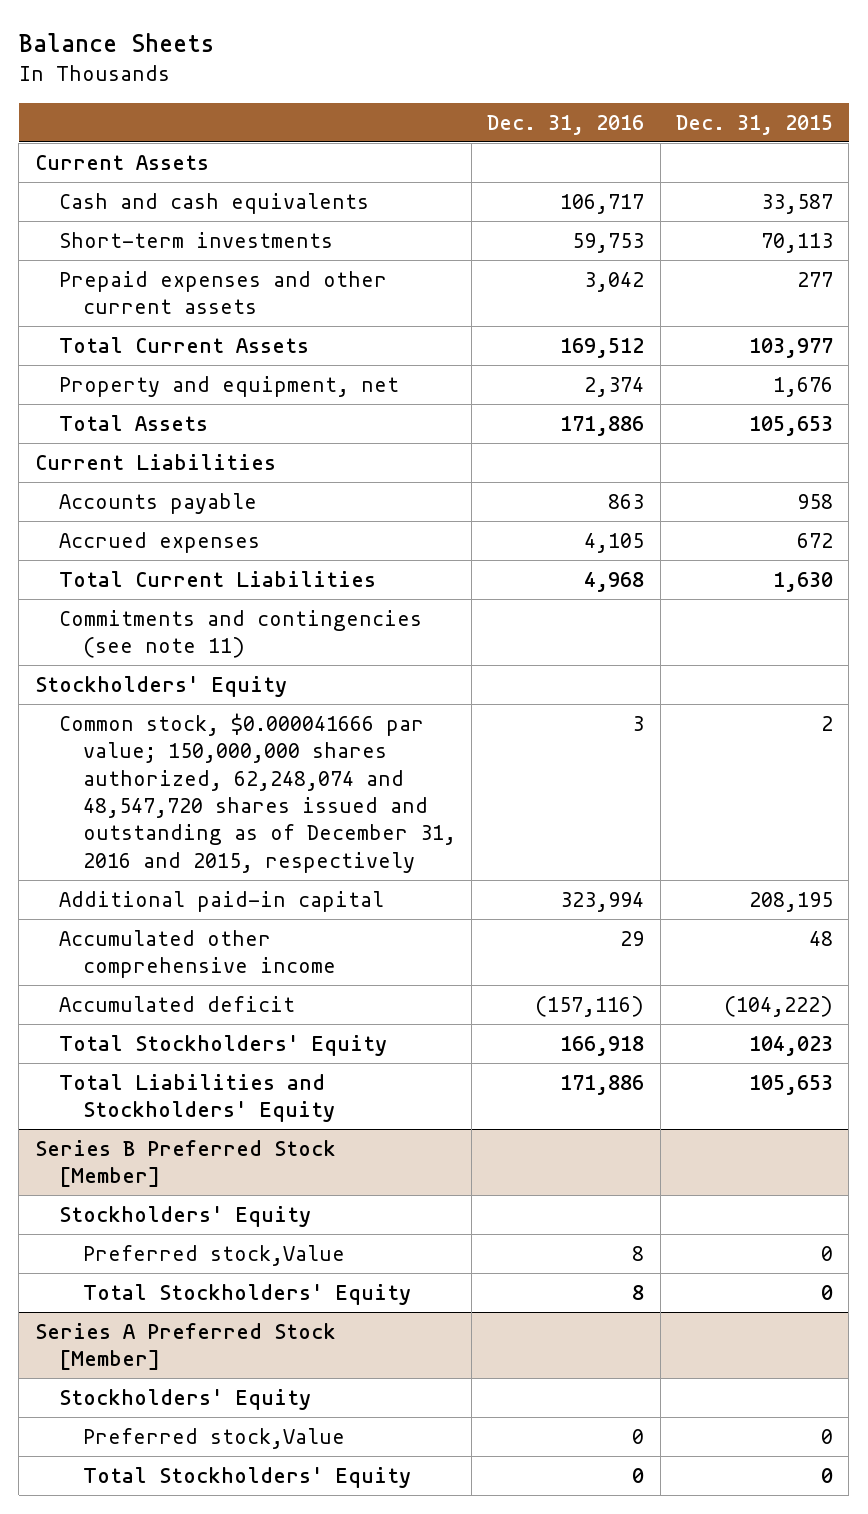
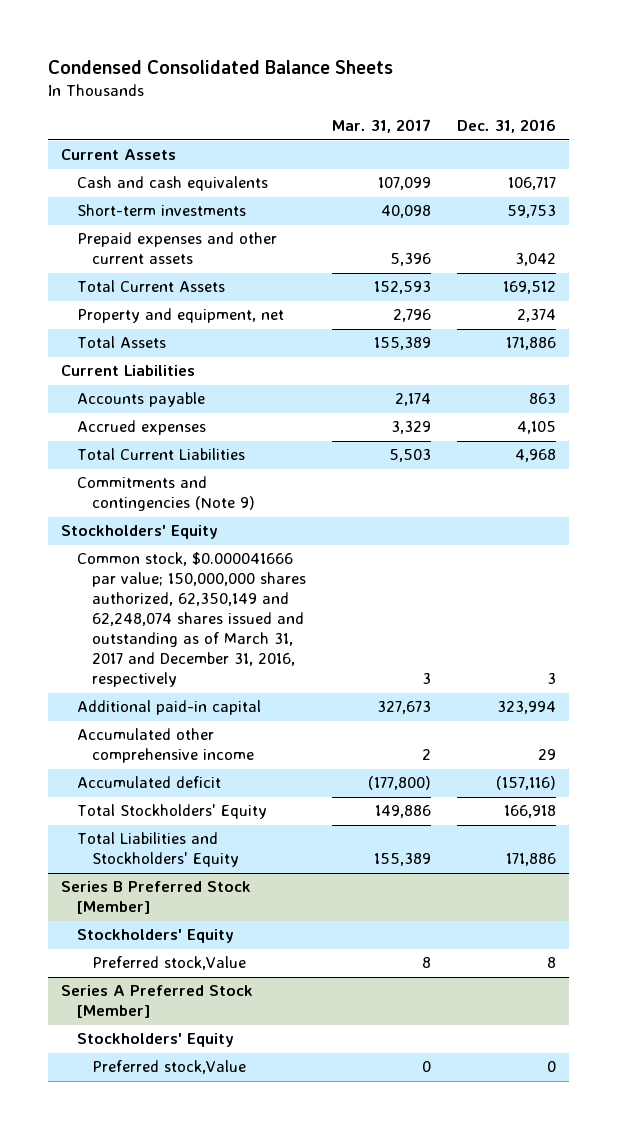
- Balance Sheets
+ Condensed Consolidated Balance Sheets
- | Dec. 31, 2016 | Dec. 31, 2015
+ | Mar. 31, 2017 | Dec. 31, 2016
- Commitments and contingencies (see note 11)
+ Commitments and contingencies (Note 9)
- Common stock, $0.000041666 par value; 150,000,000 shares authorized, 62,248,074 and 48,547,720 shares issued and outstanding as of December 31, 2016 and 2015, respectively | 3 | 2
+ Common stock, $0.000041666 par value; 150,000,000 shares authorized, 62,350,149 and 62,248,074 shares issued and outstanding as of March 31, 2017 and December 31, 2016, respectively | 3 | 3
@ Series B Preferred Stock [Member]
- Total Stockholders' Equity | 8 | 0
@ Series A Preferred Stock [Member]
- Total Stockholders' Equity | 0 | 0

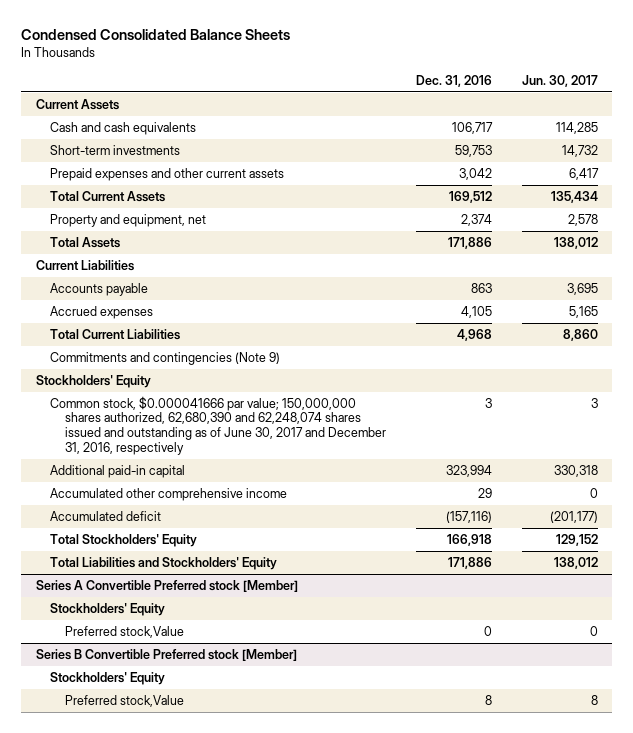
- | Mar. 31, 2017 | Dec. 31, 2016
+ | Dec. 31, 2016 | Jun. 30, 2017
- Common stock, $0.000041666 par value; 150,000,000 shares authorized, 62,350,149 and 62,248,074 shares issued and outstanding as of March 31, 2017 and December 31, 2016, respectively | 3 | 3
+ Common stock, $0.000041666 par value; 150,000,000 shares authorized, 62,680,390 and 62,248,074 shares issued and outstanding as of June 30, 2017 and December 31, 2016, respectively | 3 | 3
- Series B Preferred Stock [Member]
- Stockholders' Equity
- Preferred stock,Value | 8 | 8
- Series A Preferred Stock [Member]
+ Series A Convertible Preferred stock [Member]
+ Series B Convertible Preferred stock [Member]
+ Stockholders' Equity
+ Preferred stock,Value | 8 | 8

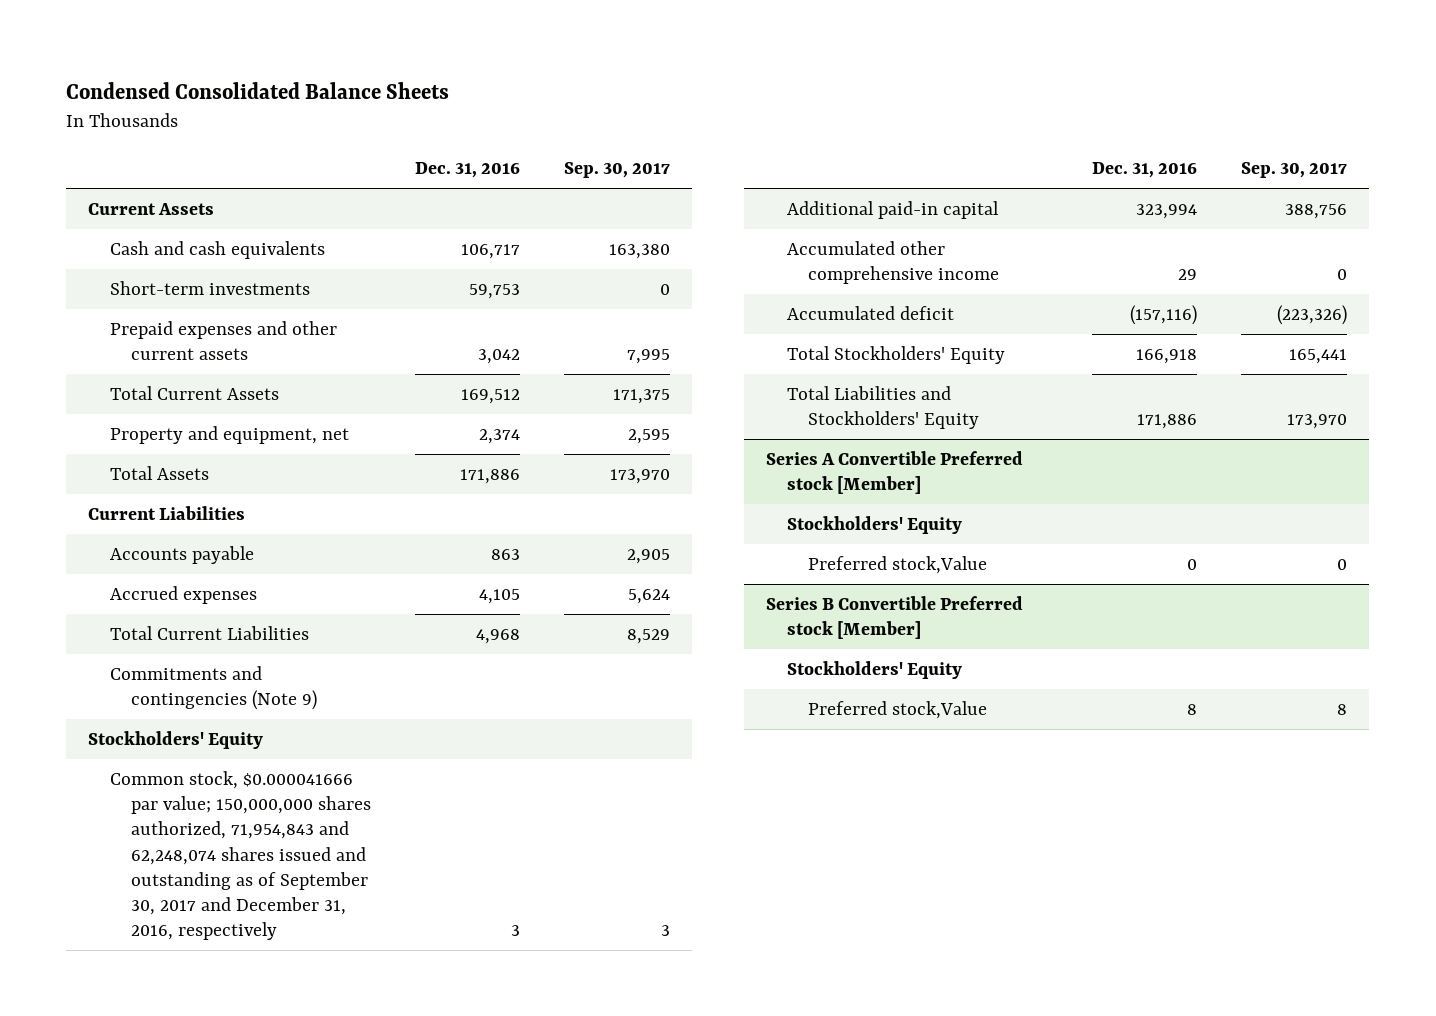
- | Dec. 31, 2016 | Jun. 30, 2017
+ | Dec. 31, 2016 | Sep. 30, 2017
- Common stock, $0.000041666 par value; 150,000,000 shares authorized, 62,680,390 and 62,248,074 shares issued and outstanding as of June 30, 2017 and December 31, 2016, respectively | 3 | 3
+ Common stock, $0.000041666 par value; 150,000,000 shares authorized, 71,954,843 and 62,248,074 shares issued and outstanding as of September 30, 2017 and December 31, 2016, respectively | 3 | 3

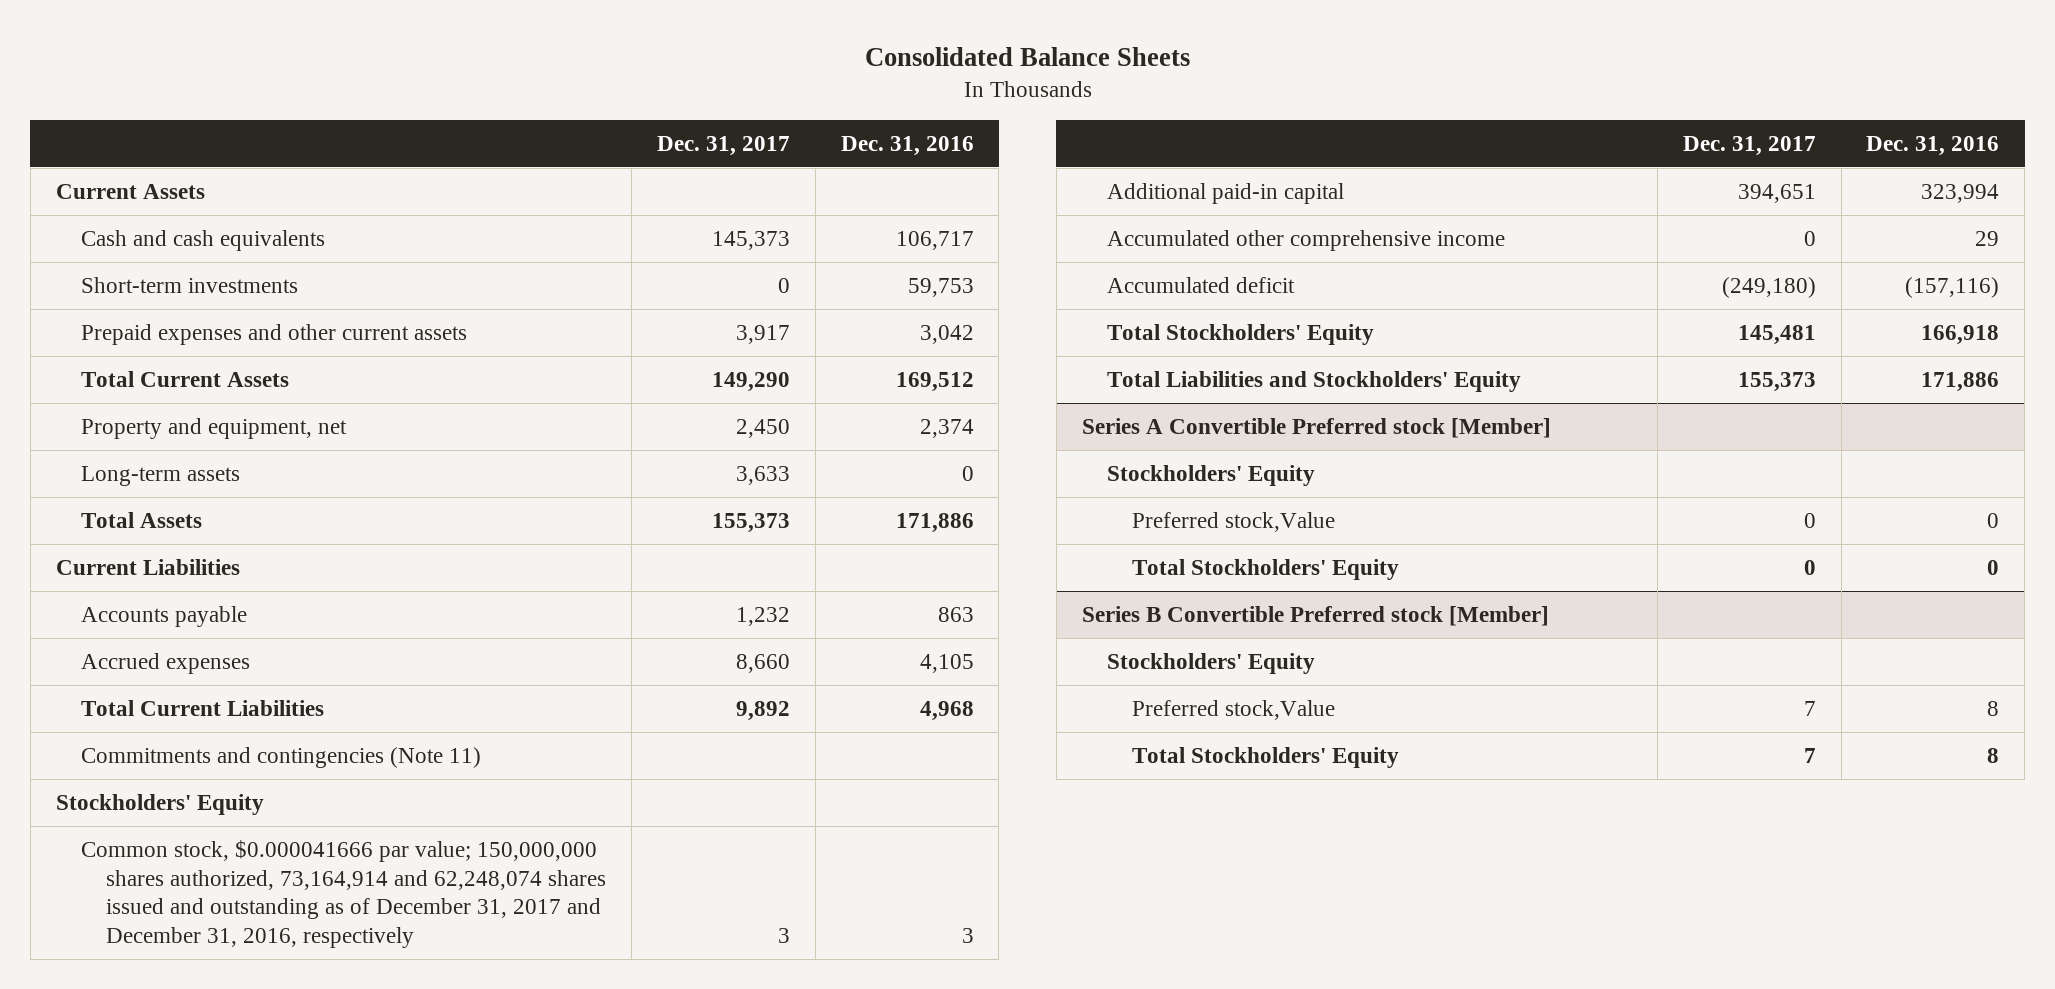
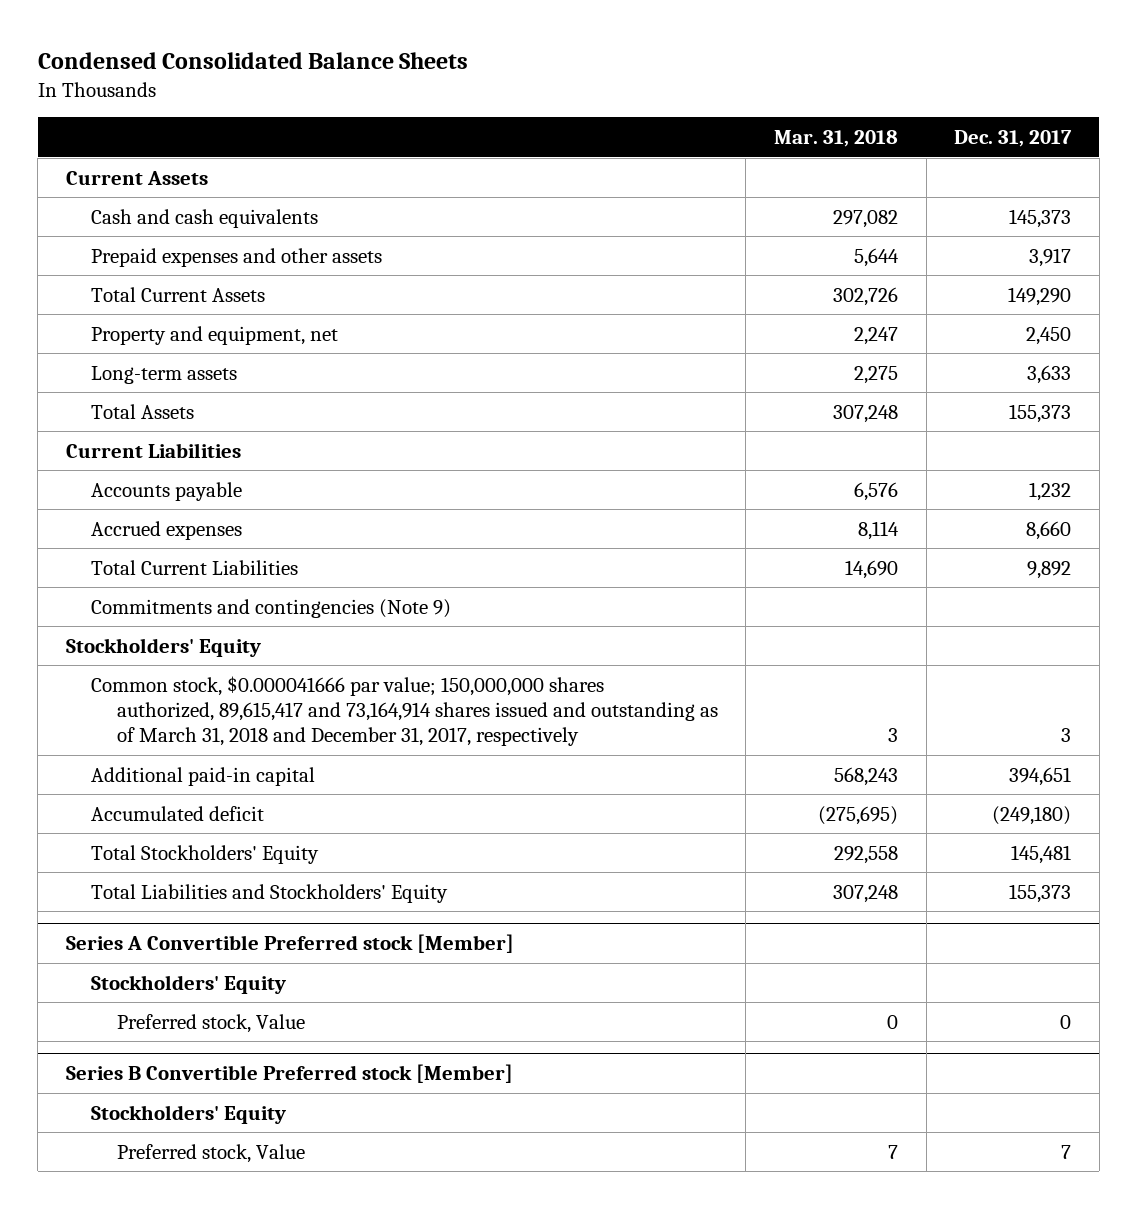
- Consolidated Balance Sheets
+ Condensed Consolidated Balance Sheets
- | Dec. 31, 2017 | Dec. 31, 2016
+ | Mar. 31, 2018 | Dec. 31, 2017
- Short-term investments | 0 | 59,753
- Prepaid expenses and other current assets | 3,917 | 3,042
+ Prepaid expenses and other assets | 5,644 | 3,917
- Commitments and contingencies (Note 11)
+ Commitments and contingencies (Note 9)
- Common stock, $0.000041666 par value; 150,000,000 shares authorized, 73,164,914 and 62,248,074 shares issued and outstanding as of December 31, 2017 and December 31, 2016, respectively | 3 | 3
+ Common stock, $0.000041666 par value; 150,000,000 shares authorized, 89,615,417 and 73,164,914 shares issued and outstanding as of March 31, 2018 and December 31, 2017, respectively | 3 | 3
- Accumulated other comprehensive income | 0 | 29
@ Series A Convertible Preferred stock [Member]
- Preferred stock,Value | 0 | 0
- Total Stockholders' Equity | 0 | 0
+ Preferred stock, Value | 0 | 0
@ Series B Convertible Preferred stock [Member]
- Preferred stock,Value | 7 | 8
- Total Stockholders' Equity | 7 | 8
+ Preferred stock, Value | 7 | 7

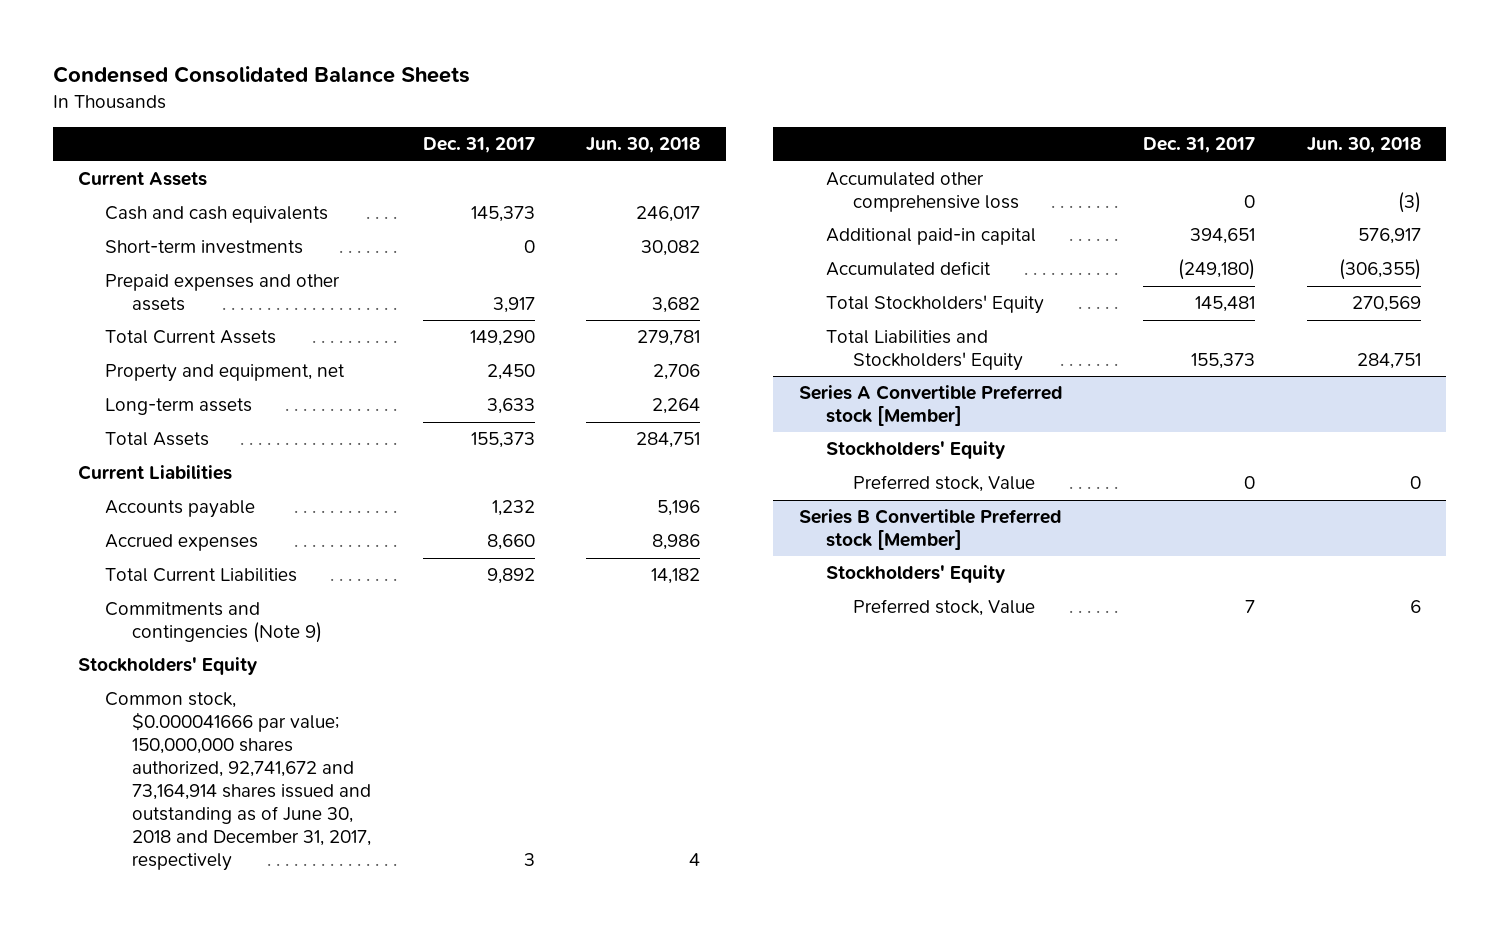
- | Mar. 31, 2018 | Dec. 31, 2017
+ | Dec. 31, 2017 | Jun. 30, 2018
+ Short-term investments | 0 | 30,082
- Common stock, $0.000041666 par value; 150,000,000 shares authorized, 89,615,417 and 73,164,914 shares issued and outstanding as of March 31, 2018 and December 31, 2017, respectively | 3 | 3
+ Common stock, $0.000041666 par value; 150,000,000 shares authorized, 92,741,672 and 73,164,914 shares issued and outstanding as of June 30, 2018 and December 31, 2017, respectively | 3 | 4
+ Accumulated other comprehensive loss | 0 | (3)

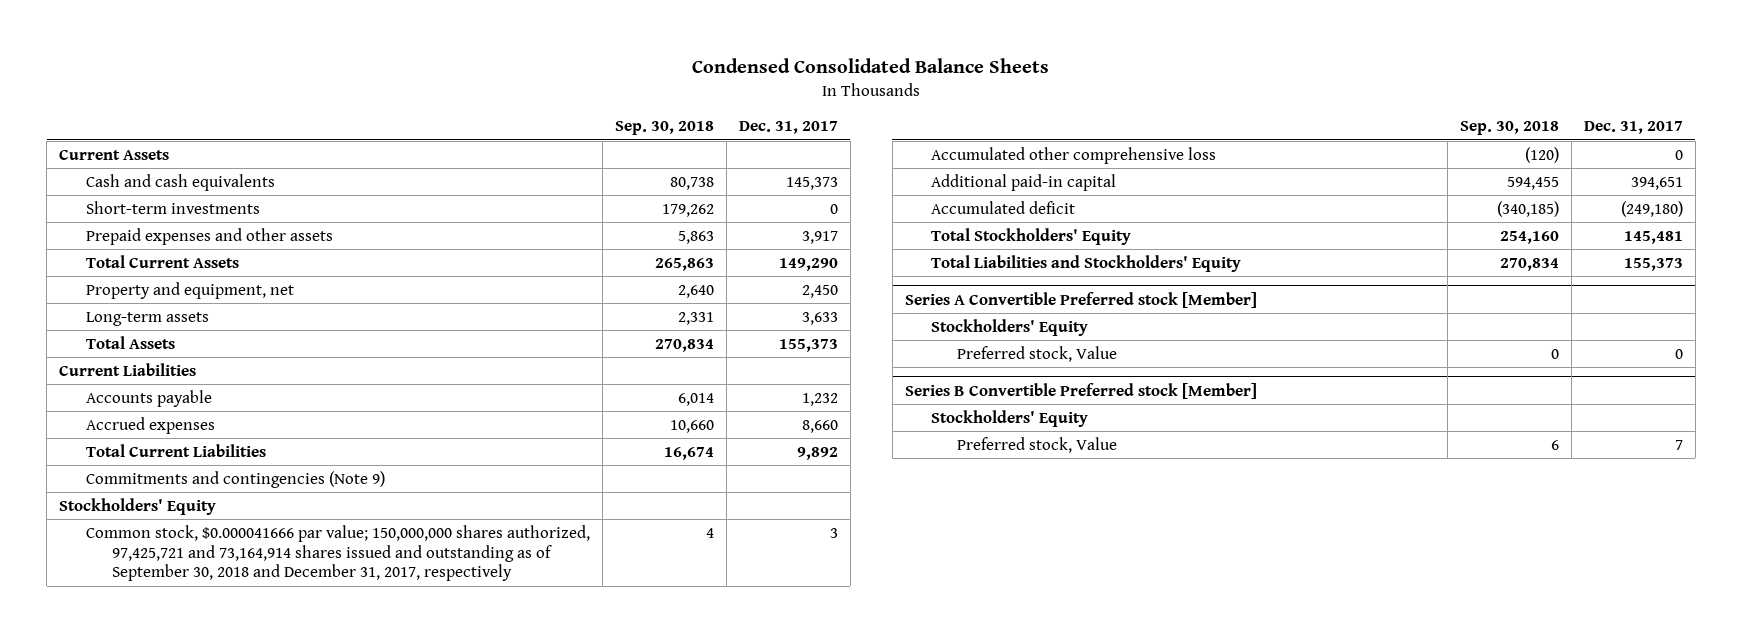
- | Dec. 31, 2017 | Jun. 30, 2018
+ | Sep. 30, 2018 | Dec. 31, 2017
- Common stock, $0.000041666 par value; 150,000,000 shares authorized, 92,741,672 and 73,164,914 shares issued and outstanding as of June 30, 2018 and December 31, 2017, respectively | 3 | 4
+ Common stock, $0.000041666 par value; 150,000,000 shares authorized, 97,425,721 and 73,164,914 shares issued and outstanding as of September 30, 2018 and December 31, 2017, respectively | 4 | 3

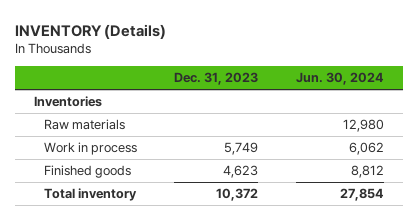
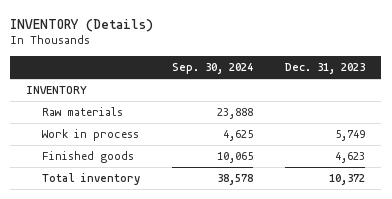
- | Dec. 31, 2023 | Jun. 30, 2024
+ | Sep. 30, 2024 | Dec. 31, 2023
- Inventories
+ INVENTORY

